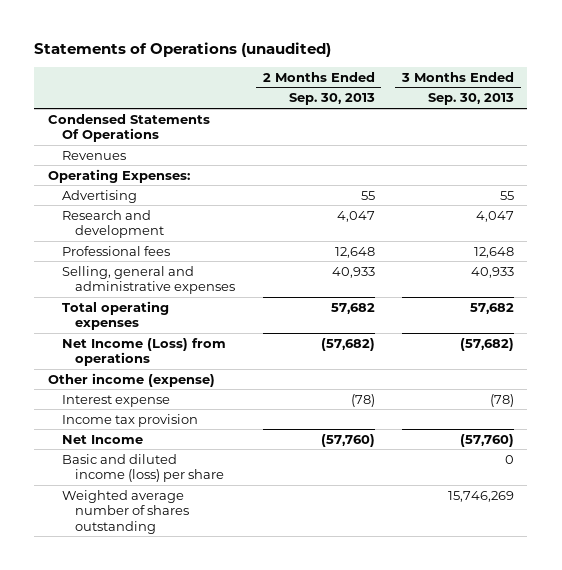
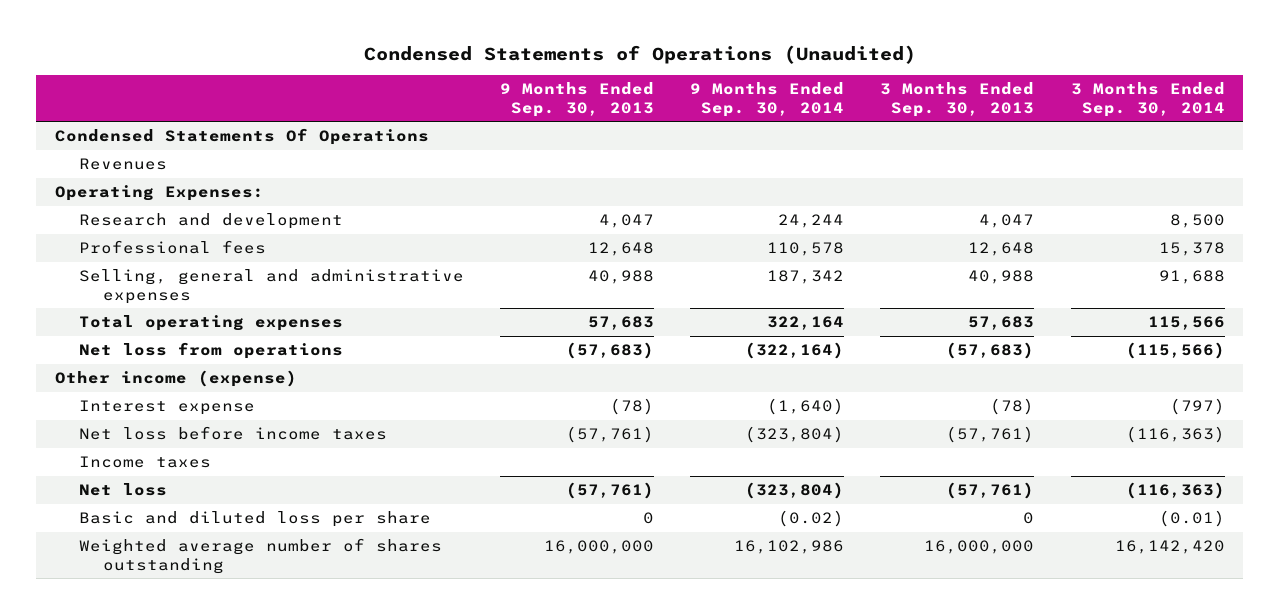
- Statements of Operations (unaudited)
+ Condensed Statements of Operations (Unaudited)
- | 2 Months Ended Sep. 30, 2013 | 3 Months Ended Sep. 30, 2013
+ | 9 Months Ended Sep. 30, 2013 | 9 Months Ended Sep. 30, 2014 | 3 Months Ended Sep. 30, 2013 | 3 Months Ended Sep. 30, 2014
- Advertising | 55 | 55
- Selling, general and administrative expenses | 40,933 | 40,933
- Total operating expenses | 57,682 | 57,682
- Net Income (Loss) from operations | (57,682) | (57,682)
+ Selling, general and administrative expenses | 40,988 | 187,342 | 40,988 | 91,688
+ Total operating expenses | 57,683 | 322,164 | 57,683 | 115,566
+ Net loss from operations | (57,683) | (322,164) | (57,683) | (115,566)
- Income tax provision
- Net Income | (57,760) | (57,760)
- Basic and diluted income (loss) per share | | 0
- Weighted average number of shares outstanding | | 15,746,269
+ Net loss before income taxes | (57,761) | (323,804) | (57,761) | (116,363)
+ Income taxes
+ Net loss | (57,761) | (323,804) | (57,761) | (116,363)
+ Basic and diluted loss per share | 0 | (0.02) | 0 | (0.01)
+ Weighted average number of shares outstanding | 16,000,000 | 16,102,986 | 16,000,000 | 16,142,420

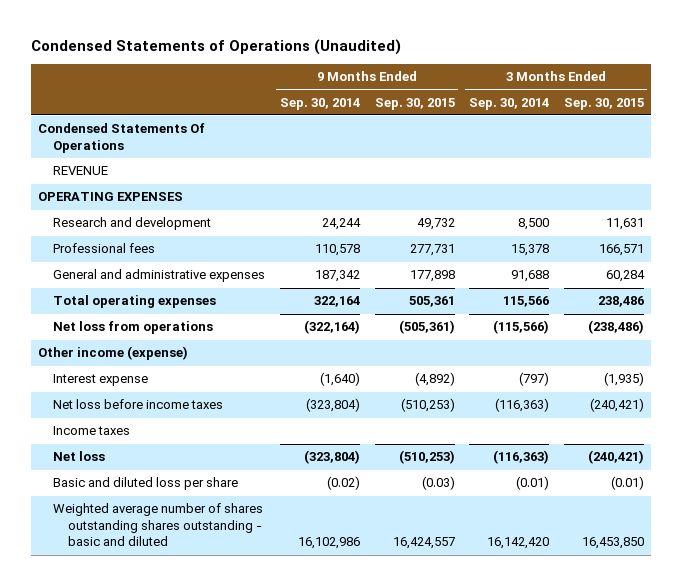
- | 9 Months Ended Sep. 30, 2013 | 9 Months Ended Sep. 30, 2014 | 3 Months Ended Sep. 30, 2013 | 3 Months Ended Sep. 30, 2014
+ | 9 Months Ended Sep. 30, 2014 | 9 Months Ended Sep. 30, 2015 | 3 Months Ended Sep. 30, 2014 | 3 Months Ended Sep. 30, 2015
- Revenues
- Operating Expenses:
+ REVENUE
+ OPERATING EXPENSES
- Selling, general and administrative expenses | 40,988 | 187,342 | 40,988 | 91,688
+ General and administrative expenses | 187,342 | 177,898 | 91,688 | 60,284
- Weighted average number of shares outstanding | 16,000,000 | 16,102,986 | 16,000,000 | 16,142,420
+ Weighted average number of shares outstanding shares outstanding - basic and diluted | 16,102,986 | 16,424,557 | 16,142,420 | 16,453,850

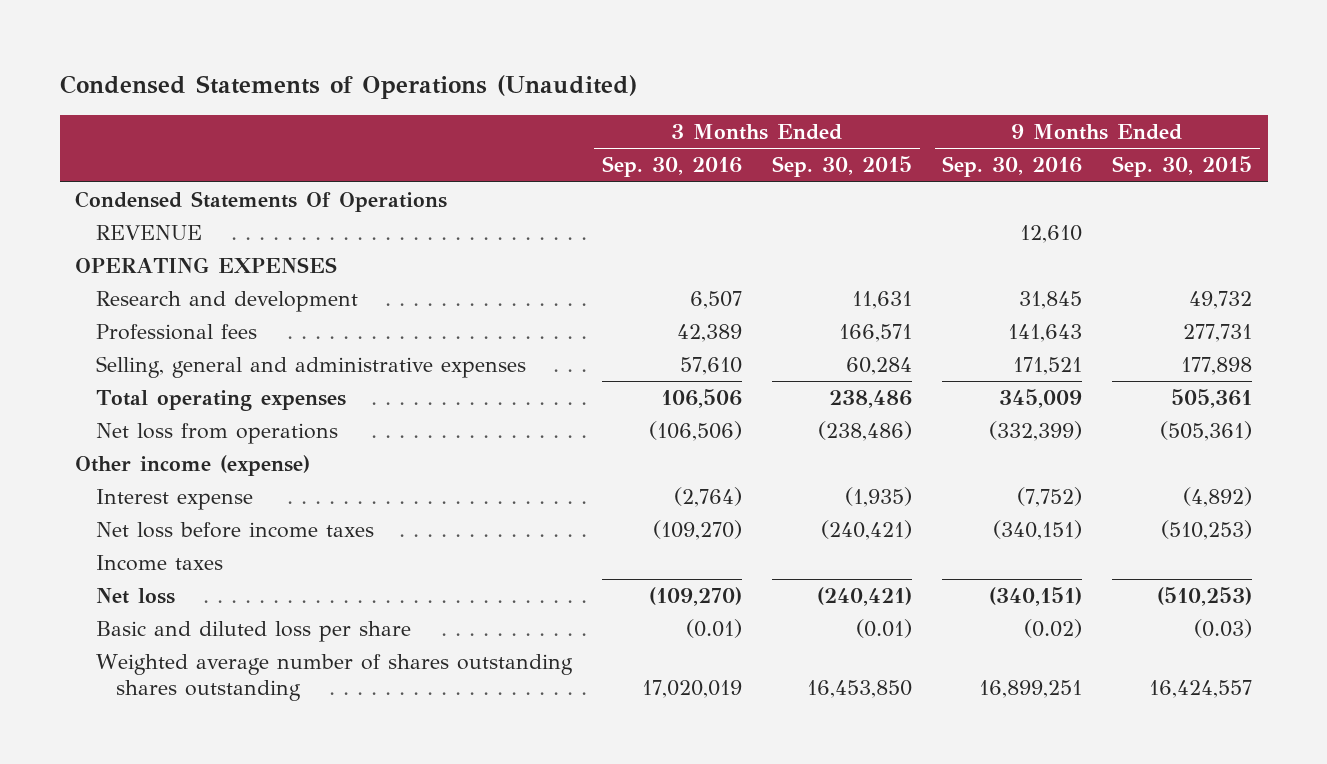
- | 9 Months Ended Sep. 30, 2014 | 9 Months Ended Sep. 30, 2015 | 3 Months Ended Sep. 30, 2014 | 3 Months Ended Sep. 30, 2015
+ | 3 Months Ended Sep. 30, 2016 | 3 Months Ended Sep. 30, 2015 | 9 Months Ended Sep. 30, 2016 | 9 Months Ended Sep. 30, 2015
- General and administrative expenses | 187,342 | 177,898 | 91,688 | 60,284
+ Selling, general and administrative expenses | 57,610 | 60,284 | 171,521 | 177,898
- Weighted average number of shares outstanding shares outstanding - basic and diluted | 16,102,986 | 16,424,557 | 16,142,420 | 16,453,850
+ Weighted average number of shares outstanding shares outstanding | 17,020,019 | 16,453,850 | 16,899,251 | 16,424,557

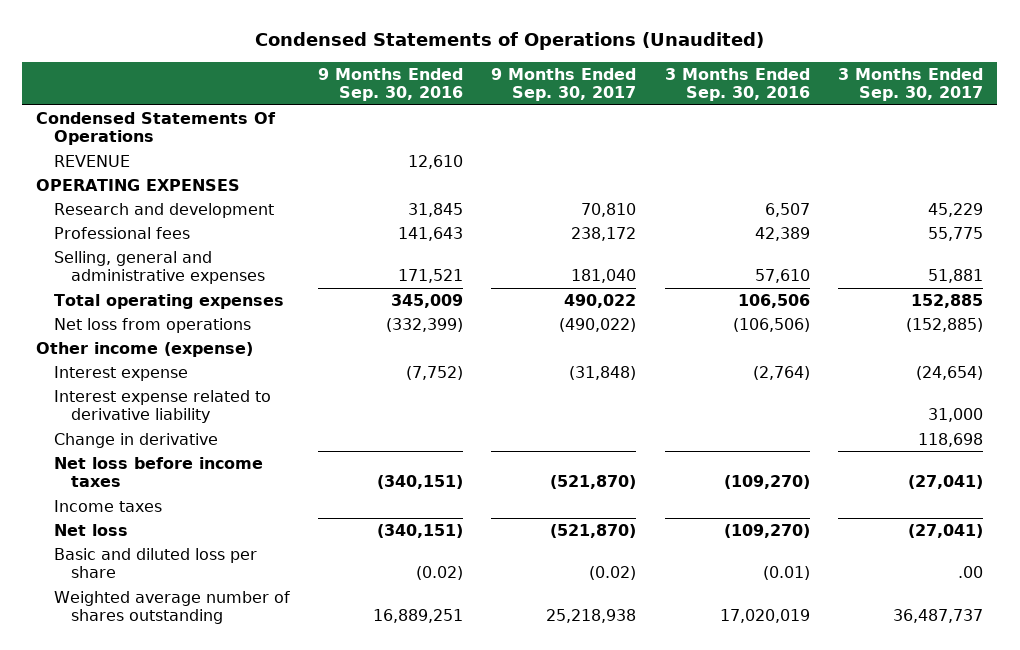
- | 3 Months Ended Sep. 30, 2016 | 3 Months Ended Sep. 30, 2015 | 9 Months Ended Sep. 30, 2016 | 9 Months Ended Sep. 30, 2015
+ | 9 Months Ended Sep. 30, 2016 | 9 Months Ended Sep. 30, 2017 | 3 Months Ended Sep. 30, 2016 | 3 Months Ended Sep. 30, 2017
+ Interest expense related to derivative liability | | | | 31,000
+ Change in derivative | | | | 118,698
- Weighted average number of shares outstanding shares outstanding | 17,020,019 | 16,453,850 | 16,899,251 | 16,424,557
+ Weighted average number of shares outstanding | 16,889,251 | 25,218,938 | 17,020,019 | 36,487,737

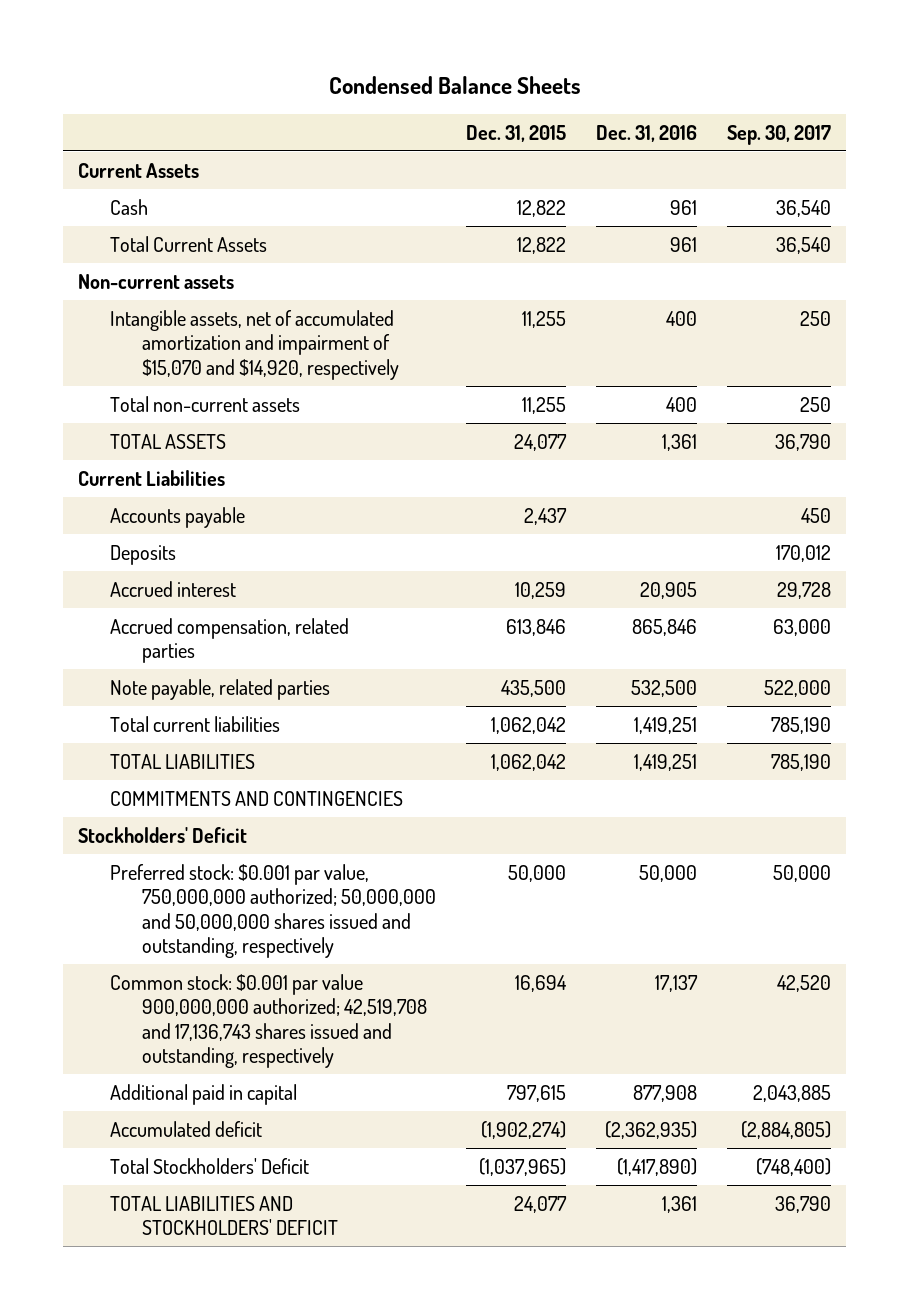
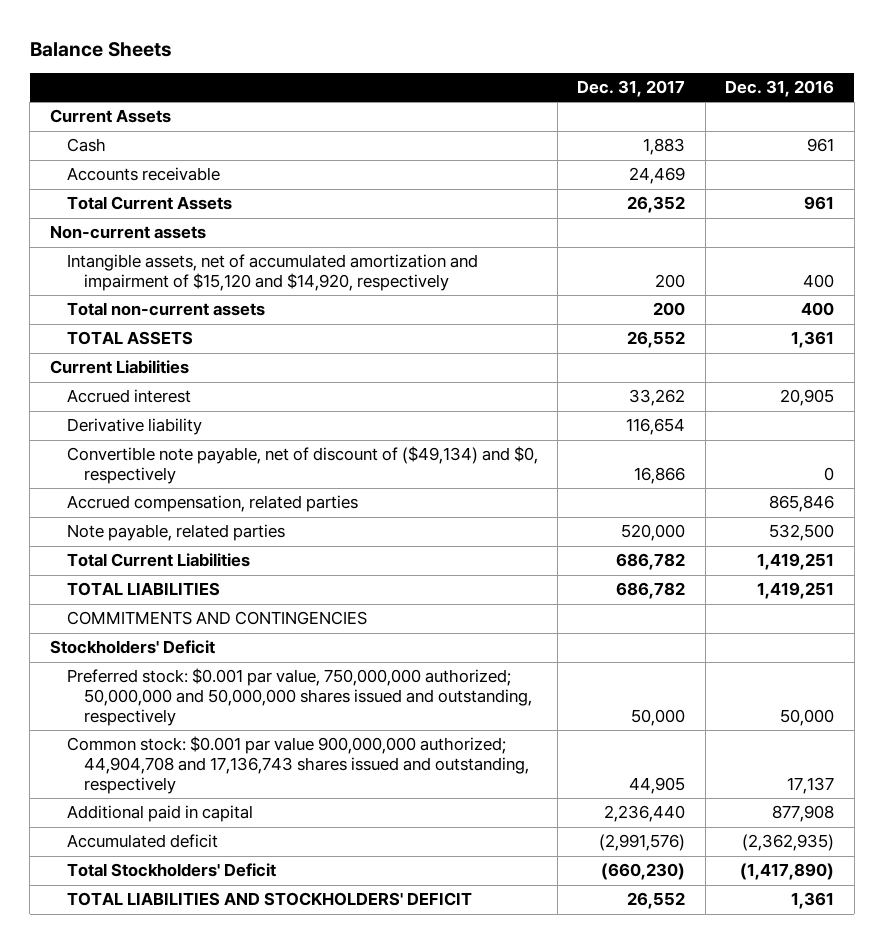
- Condensed Balance Sheets
+ Balance Sheets
- | Dec. 31, 2015 | Dec. 31, 2016 | Sep. 30, 2017
+ | Dec. 31, 2017 | Dec. 31, 2016
+ Accounts receivable | 24,469 |
- Intangible assets, net of accumulated amortization and impairment of $15,070 and $14,920, respectively | 11,255 | 400 | 250
+ Intangible assets, net of accumulated amortization and impairment of $15,120 and $14,920, respectively | 200 | 400
- Accounts payable | 2,437 | | 450
- Deposits | | | 170,012
+ Derivative liability | 116,654 |
+ Convertible note payable, net of discount of ($49,134) and $0, respectively | 16,866 | 0
- Total current liabilities | 1,062,042 | 1,419,251 | 785,190
+ Total Current Liabilities | 686,782 | 1,419,251
- Common stock: $0.001 par value 900,000,000 authorized; 42,519,708 and 17,136,743 shares issued and outstanding, respectively | 16,694 | 17,137 | 42,520
+ Common stock: $0.001 par value 900,000,000 authorized; 44,904,708 and 17,136,743 shares issued and outstanding, respectively | 44,905 | 17,137

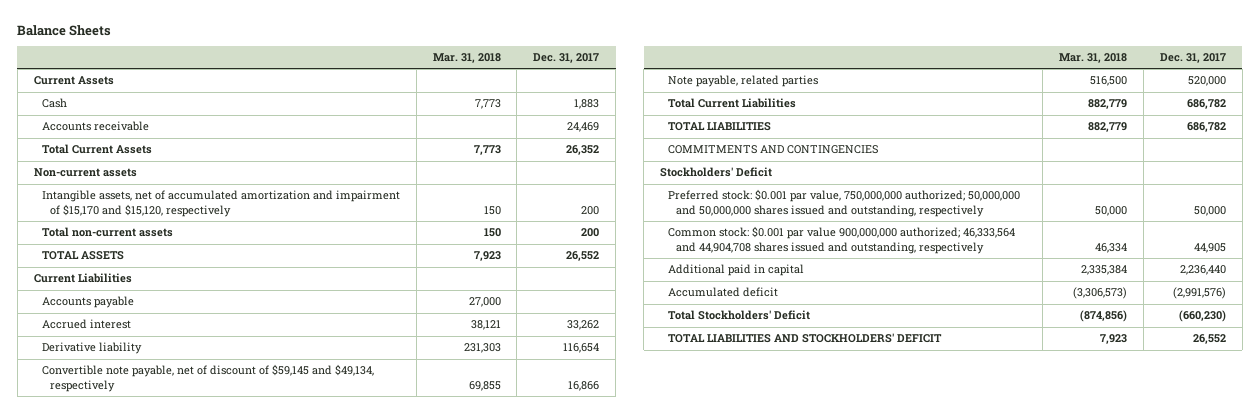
- | Dec. 31, 2017 | Dec. 31, 2016
+ | Mar. 31, 2018 | Dec. 31, 2017
- Intangible assets, net of accumulated amortization and impairment of $15,120 and $14,920, respectively | 200 | 400
+ Intangible assets, net of accumulated amortization and impairment of $15,170 and $15,120, respectively | 150 | 200
+ Accounts payable | 27,000 |
- Convertible note payable, net of discount of ($49,134) and $0, respectively | 16,866 | 0
- Accrued compensation, related parties | | 865,846
+ Convertible note payable, net of discount of $59,145 and $49,134, respectively | 69,855 | 16,866
- Common stock: $0.001 par value 900,000,000 authorized; 44,904,708 and 17,136,743 shares issued and outstanding, respectively | 44,905 | 17,137
+ Common stock: $0.001 par value 900,000,000 authorized; 46,333,564 and 44,904,708 shares issued and outstanding, respectively | 46,334 | 44,905

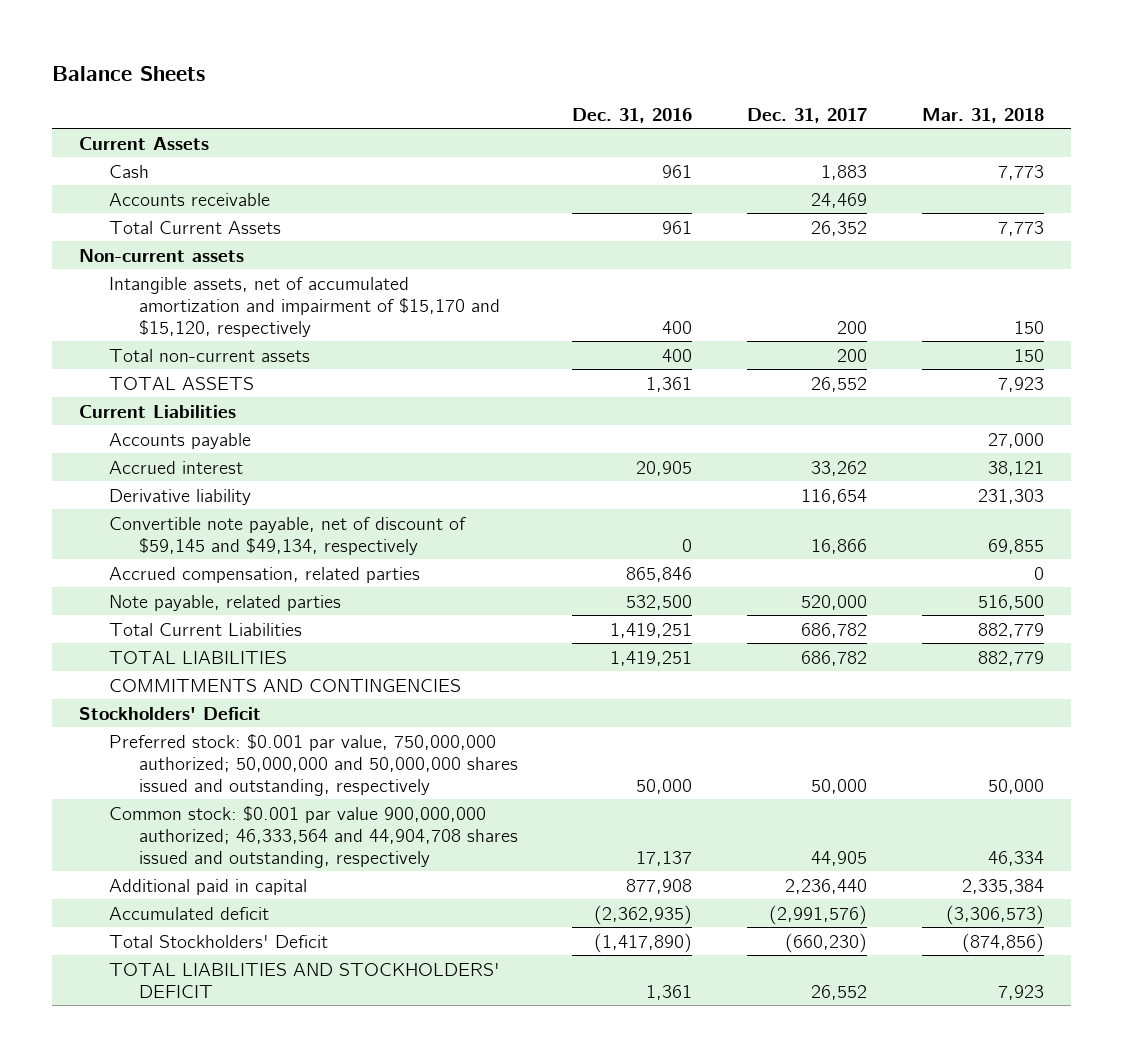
- | Mar. 31, 2018 | Dec. 31, 2017
+ | Dec. 31, 2016 | Dec. 31, 2017 | Mar. 31, 2018
+ Accrued compensation, related parties | 865,846 | | 0

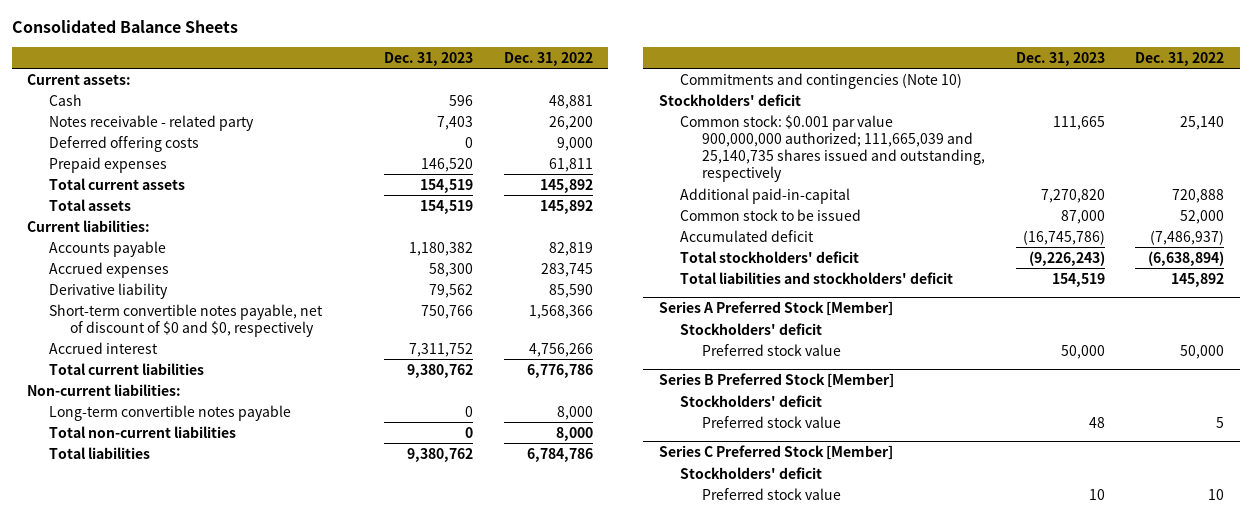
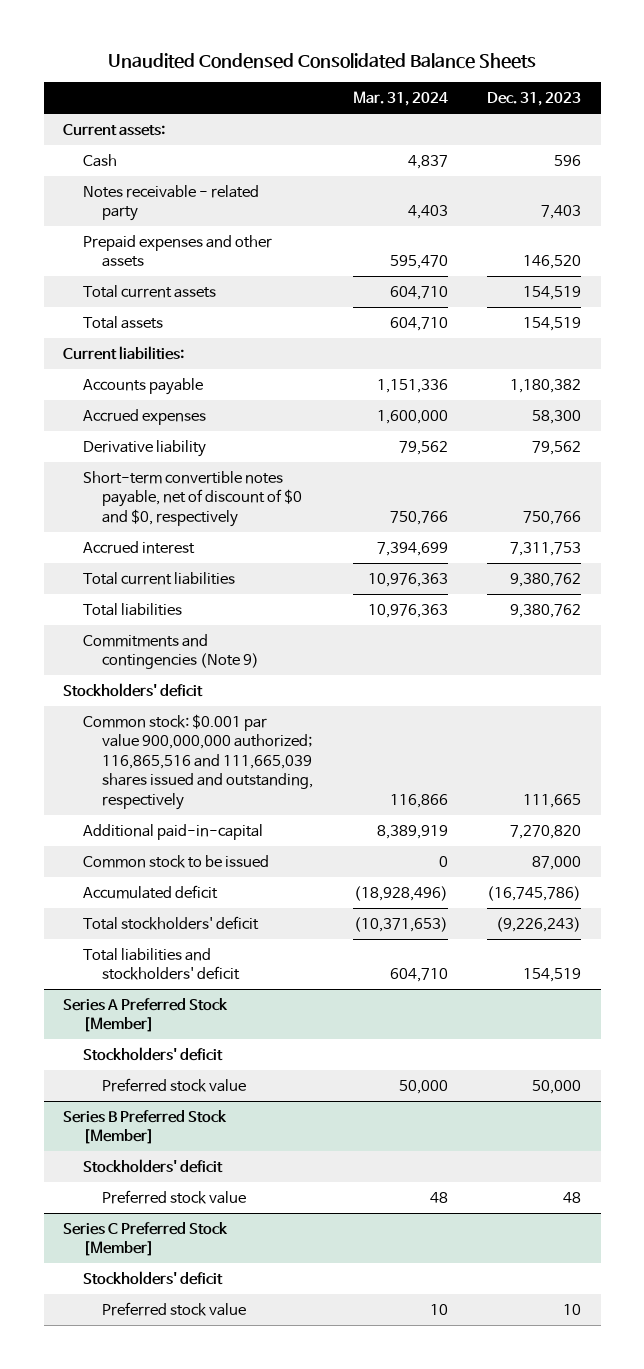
- Consolidated Balance Sheets
+ Unaudited Condensed Consolidated Balance Sheets
- | Dec. 31, 2023 | Dec. 31, 2022
+ | Mar. 31, 2024 | Dec. 31, 2023
- Deferred offering costs | 0 | 9,000
- Prepaid expenses | 146,520 | 61,811
+ Prepaid expenses and other assets | 595,470 | 146,520
- Accrued interest | 7,311,752 | 4,756,266
+ Accrued interest | 7,394,699 | 7,311,753
- Non-current liabilities:
- Long-term convertible notes payable | 0 | 8,000
- Total non-current liabilities | 0 | 8,000
- Commitments and contingencies (Note 10)
+ Commitments and contingencies (Note 9)
- Common stock: $0.001 par value 900,000,000 authorized; 111,665,039 and 25,140,735 shares issued and outstanding, respectively | 111,665 | 25,140
+ Common stock: $0.001 par value 900,000,000 authorized; 116,865,516 and 111,665,039 shares issued and outstanding, respectively | 116,866 | 111,665

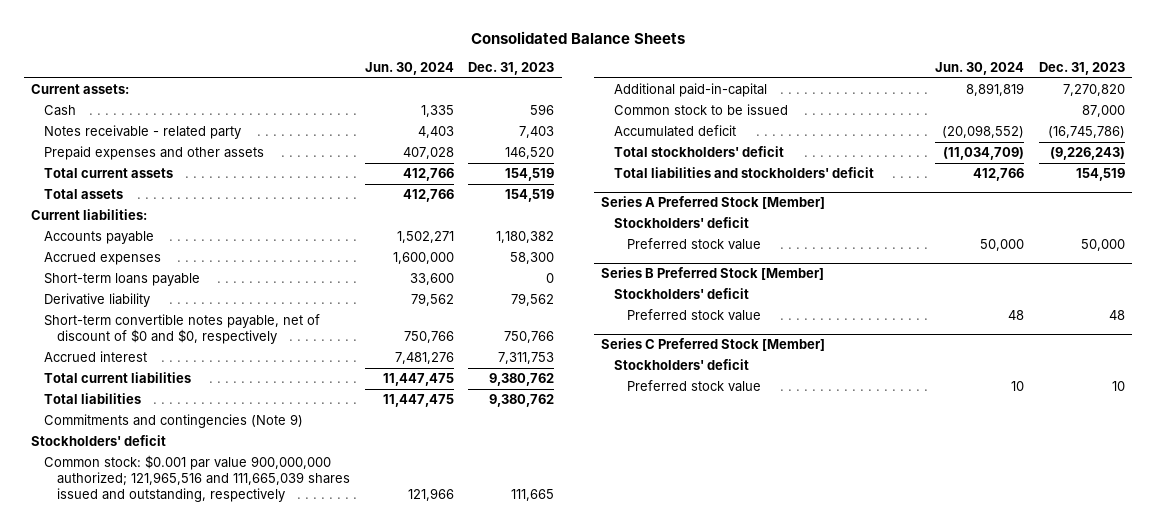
- Unaudited Condensed Consolidated Balance Sheets
+ Consolidated Balance Sheets
- | Mar. 31, 2024 | Dec. 31, 2023
+ | Jun. 30, 2024 | Dec. 31, 2023
+ Short-term loans payable | 33,600 | 0
- Common stock: $0.001 par value 900,000,000 authorized; 116,865,516 and 111,665,039 shares issued and outstanding, respectively | 116,866 | 111,665
+ Common stock: $0.001 par value 900,000,000 authorized; 121,965,516 and 111,665,039 shares issued and outstanding, respectively | 121,966 | 111,665

